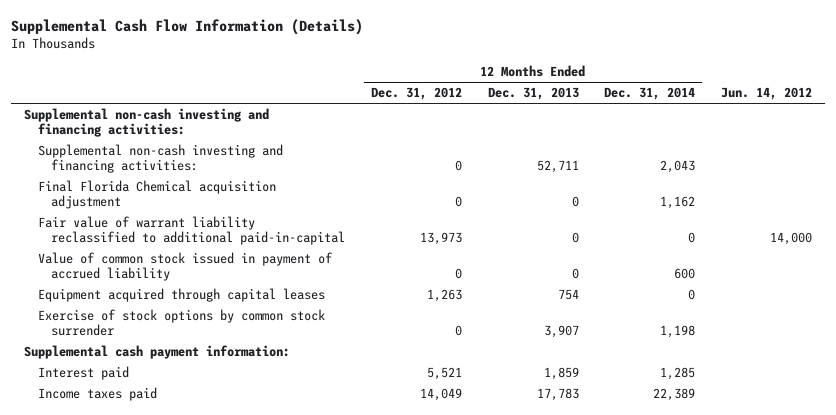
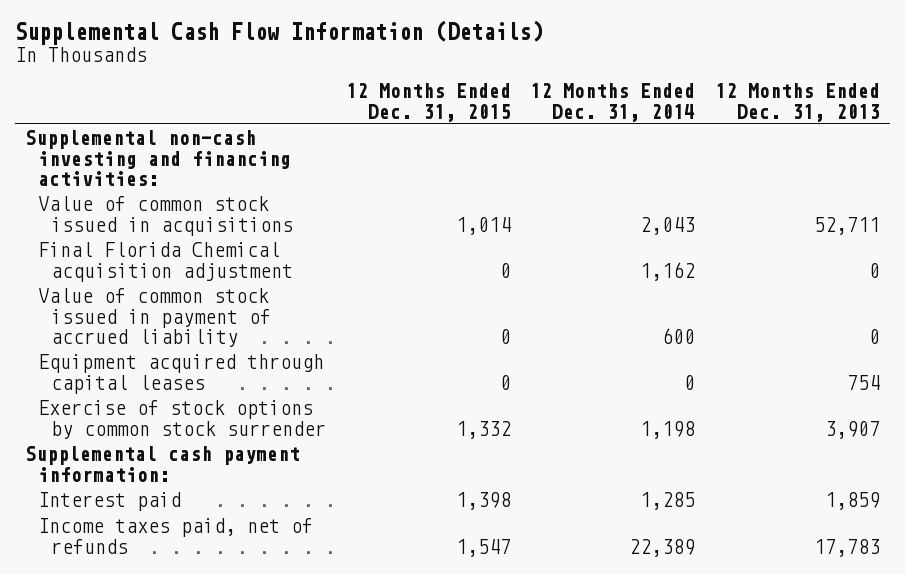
- | 12 Months Ended Dec. 31, 2012 | 12 Months Ended Dec. 31, 2013 | 12 Months Ended Dec. 31, 2014 | Jun. 14, 2012
+ | 12 Months Ended Dec. 31, 2015 | 12 Months Ended Dec. 31, 2014 | 12 Months Ended Dec. 31, 2013
- Supplemental non-cash investing and financing activities: | 0 | 52,711 | 2,043 |
+ Value of common stock issued in acquisitions | 1,014 | 2,043 | 52,711
- Fair value of warrant liability reclassified to additional paid-in-capital | 13,973 | 0 | 0 | 14,000
- Income taxes paid | 14,049 | 17,783 | 22,389 |
+ Income taxes paid, net of refunds | 1,547 | 22,389 | 17,783

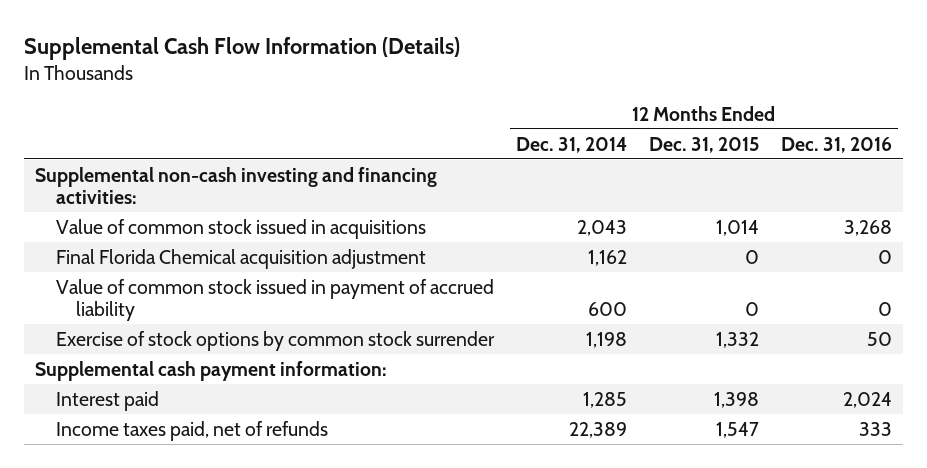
- | 12 Months Ended Dec. 31, 2015 | 12 Months Ended Dec. 31, 2014 | 12 Months Ended Dec. 31, 2013
+ | 12 Months Ended Dec. 31, 2014 | 12 Months Ended Dec. 31, 2015 | 12 Months Ended Dec. 31, 2016
- Equipment acquired through capital leases | 0 | 0 | 754

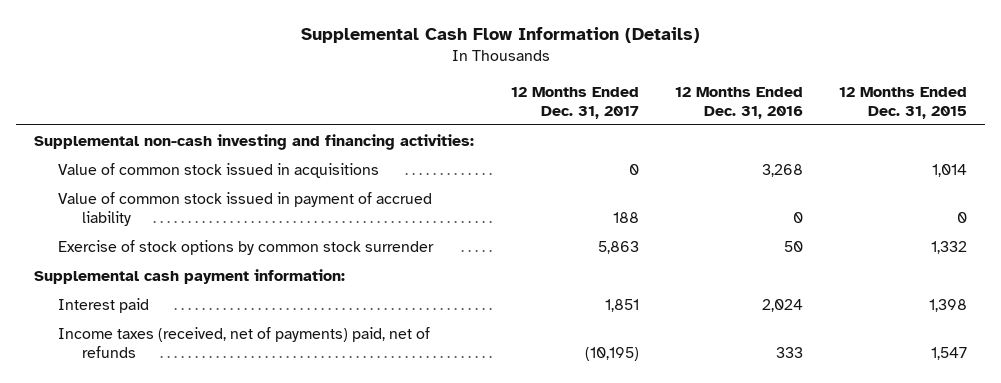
- | 12 Months Ended Dec. 31, 2014 | 12 Months Ended Dec. 31, 2015 | 12 Months Ended Dec. 31, 2016
+ | 12 Months Ended Dec. 31, 2017 | 12 Months Ended Dec. 31, 2016 | 12 Months Ended Dec. 31, 2015
- Final Florida Chemical acquisition adjustment | 1,162 | 0 | 0
- Income taxes paid, net of refunds | 22,389 | 1,547 | 333
+ Income taxes (received, net of payments) paid, net of refunds | (10,195) | 333 | 1,547

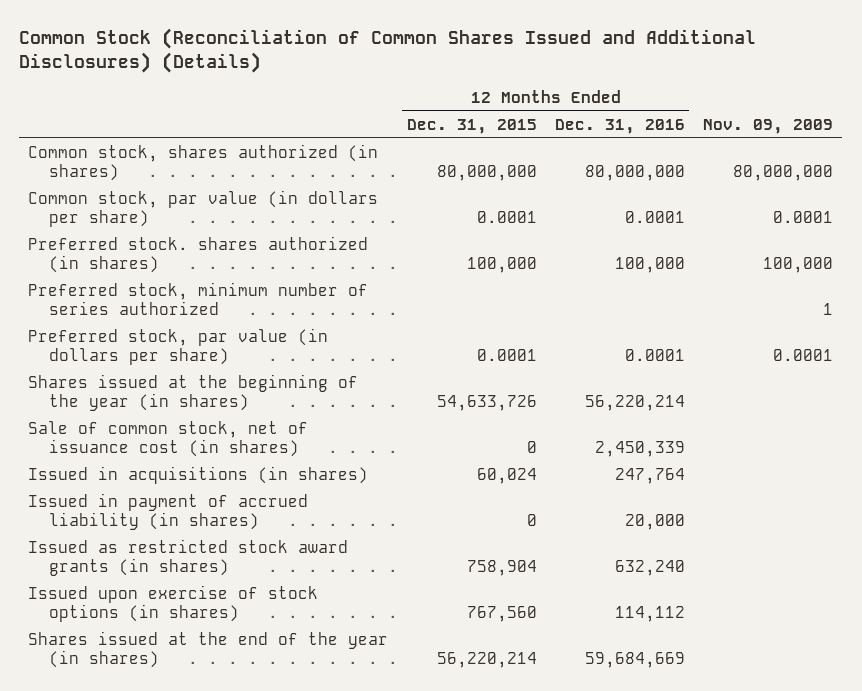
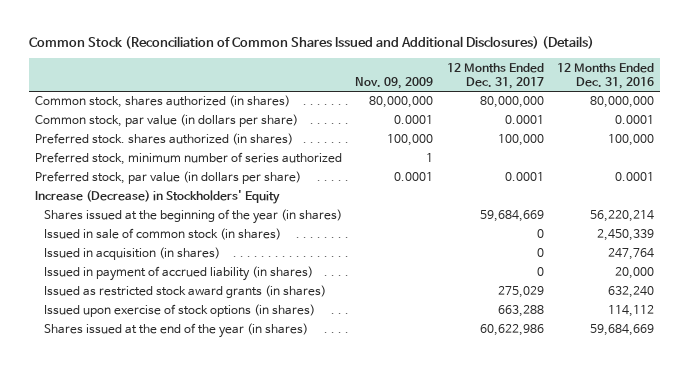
- | 12 Months Ended Dec. 31, 2015 | 12 Months Ended Dec. 31, 2016 | Nov. 09, 2009
+ | Nov. 09, 2009 | 12 Months Ended Dec. 31, 2017 | 12 Months Ended Dec. 31, 2016
+ Increase (Decrease) in Stockholders' Equity
- Sale of common stock, net of issuance cost (in shares) | 0 | 2,450,339 |
- Issued in acquisitions (in shares) | 60,024 | 247,764 |
+ Issued in sale of common stock (in shares) | | 0 | 2,450,339
+ Issued in acquisition (in shares) | | 0 | 247,764

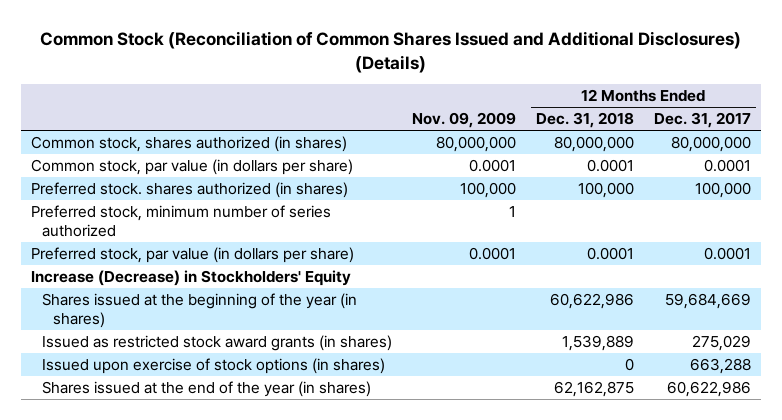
- | Nov. 09, 2009 | 12 Months Ended Dec. 31, 2017 | 12 Months Ended Dec. 31, 2016
+ | Nov. 09, 2009 | 12 Months Ended Dec. 31, 2018 | 12 Months Ended Dec. 31, 2017
- Issued in sale of common stock (in shares) | | 0 | 2,450,339
- Issued in acquisition (in shares) | | 0 | 247,764
- Issued in payment of accrued liability (in shares) | | 0 | 20,000

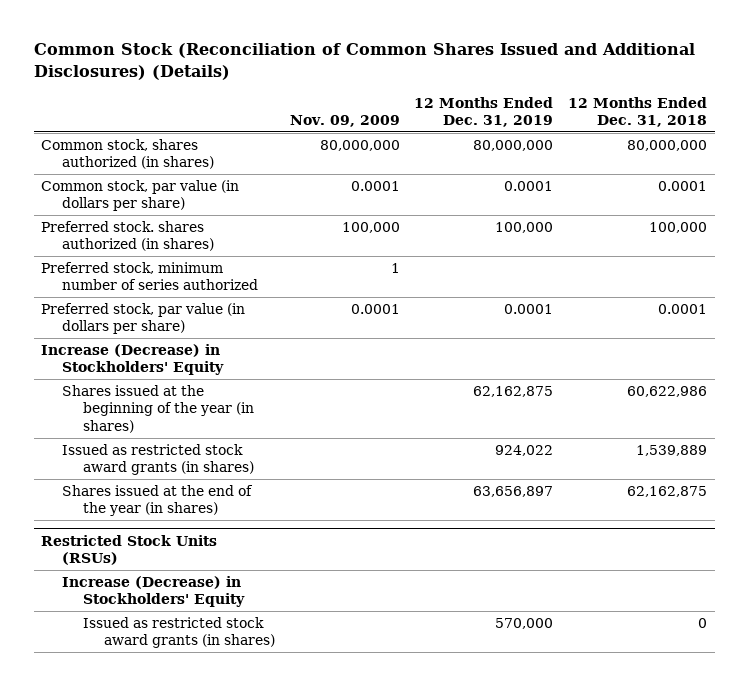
- | Nov. 09, 2009 | 12 Months Ended Dec. 31, 2018 | 12 Months Ended Dec. 31, 2017
+ | Nov. 09, 2009 | 12 Months Ended Dec. 31, 2019 | 12 Months Ended Dec. 31, 2018
- Issued upon exercise of stock options (in shares) | | 0 | 663,288
+ Restricted Stock Units (RSUs)
+ Increase (Decrease) in Stockholders' Equity
+ Issued as restricted stock award grants (in shares) | | 570,000 | 0

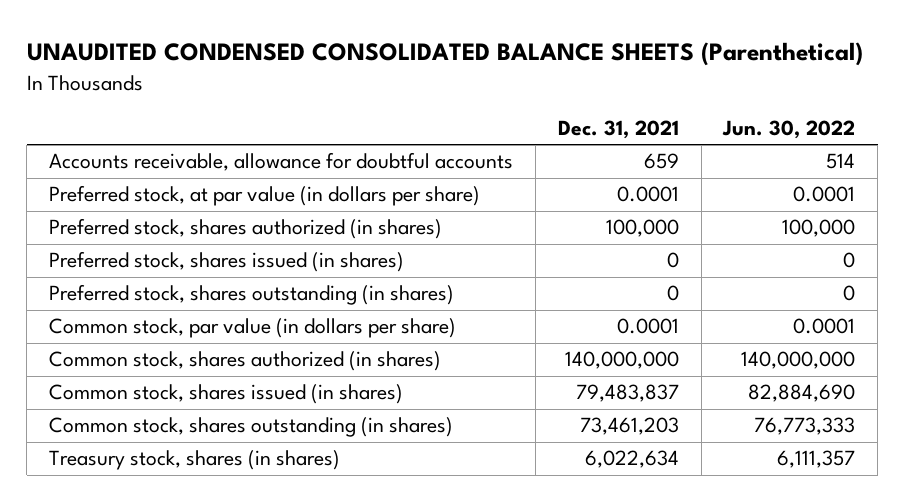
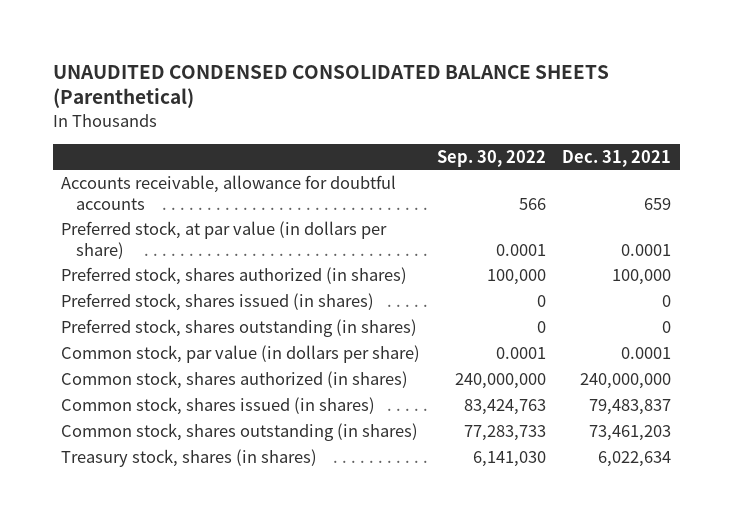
- | Dec. 31, 2021 | Jun. 30, 2022
+ | Sep. 30, 2022 | Dec. 31, 2021
- Common stock, shares authorized (in shares) | 140,000,000 | 140,000,000
+ Common stock, shares authorized (in shares) | 240,000,000 | 240,000,000

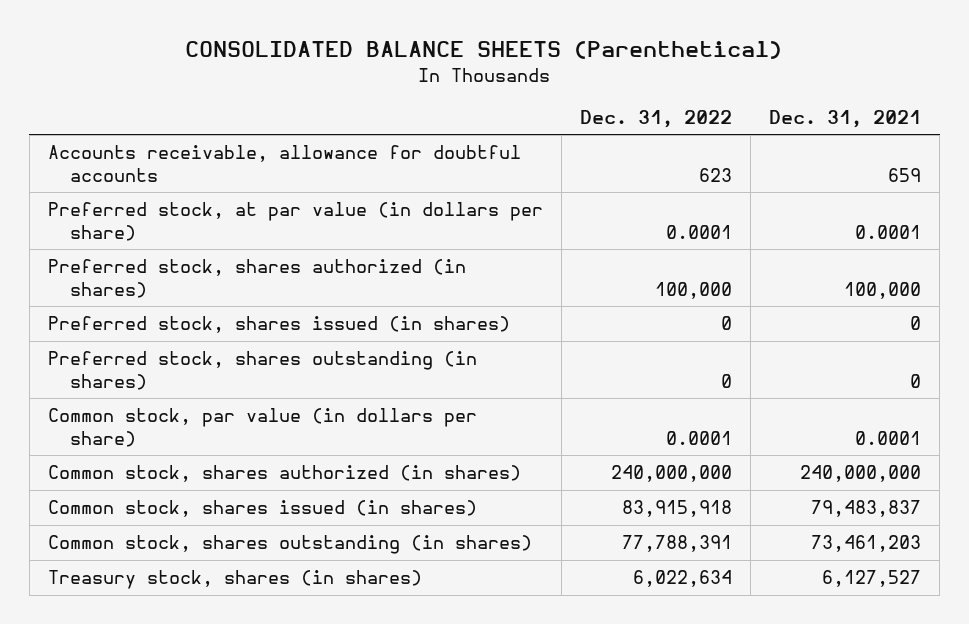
- UNAUDITED CONDENSED CONSOLIDATED BALANCE SHEETS (Parenthetical)
+ CONSOLIDATED BALANCE SHEETS (Parenthetical)
- | Sep. 30, 2022 | Dec. 31, 2021
+ | Dec. 31, 2022 | Dec. 31, 2021
- Treasury stock, shares (in shares) | 6,141,030 | 6,022,634
+ Treasury stock, shares (in shares) | 6,022,634 | 6,127,527

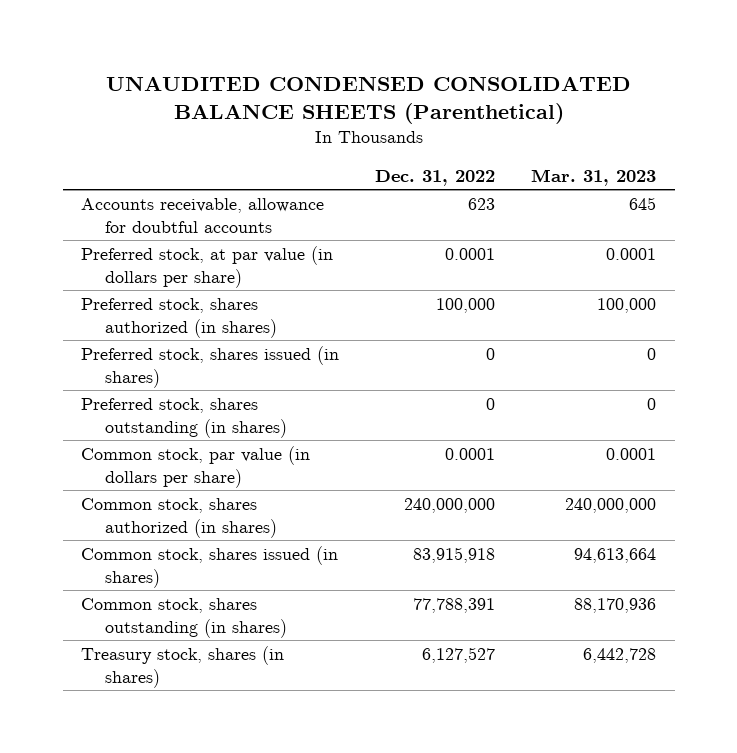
- CONSOLIDATED BALANCE SHEETS (Parenthetical)
+ UNAUDITED CONDENSED CONSOLIDATED BALANCE SHEETS (Parenthetical)
- | Dec. 31, 2022 | Dec. 31, 2021
+ | Dec. 31, 2022 | Mar. 31, 2023
- Treasury stock, shares (in shares) | 6,022,634 | 6,127,527
+ Treasury stock, shares (in shares) | 6,127,527 | 6,442,728

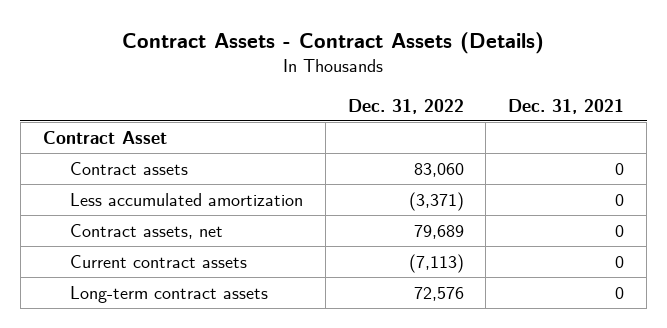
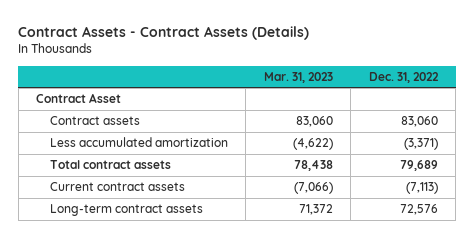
- | Dec. 31, 2022 | Dec. 31, 2021
+ | Mar. 31, 2023 | Dec. 31, 2022
- Contract assets, net | 79,689 | 0
+ Total contract assets | 78,438 | 79,689

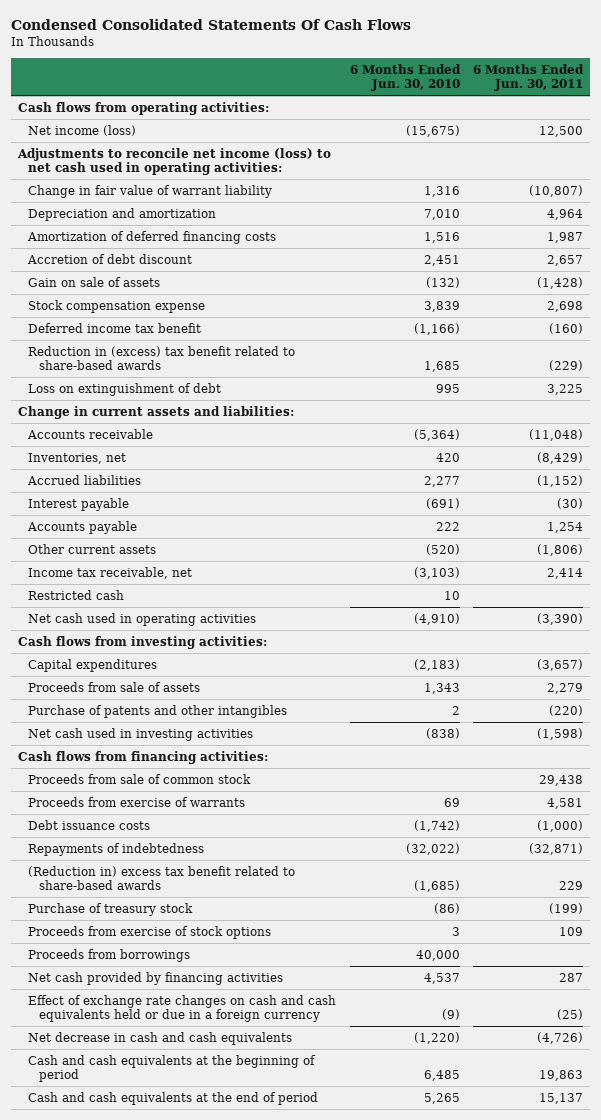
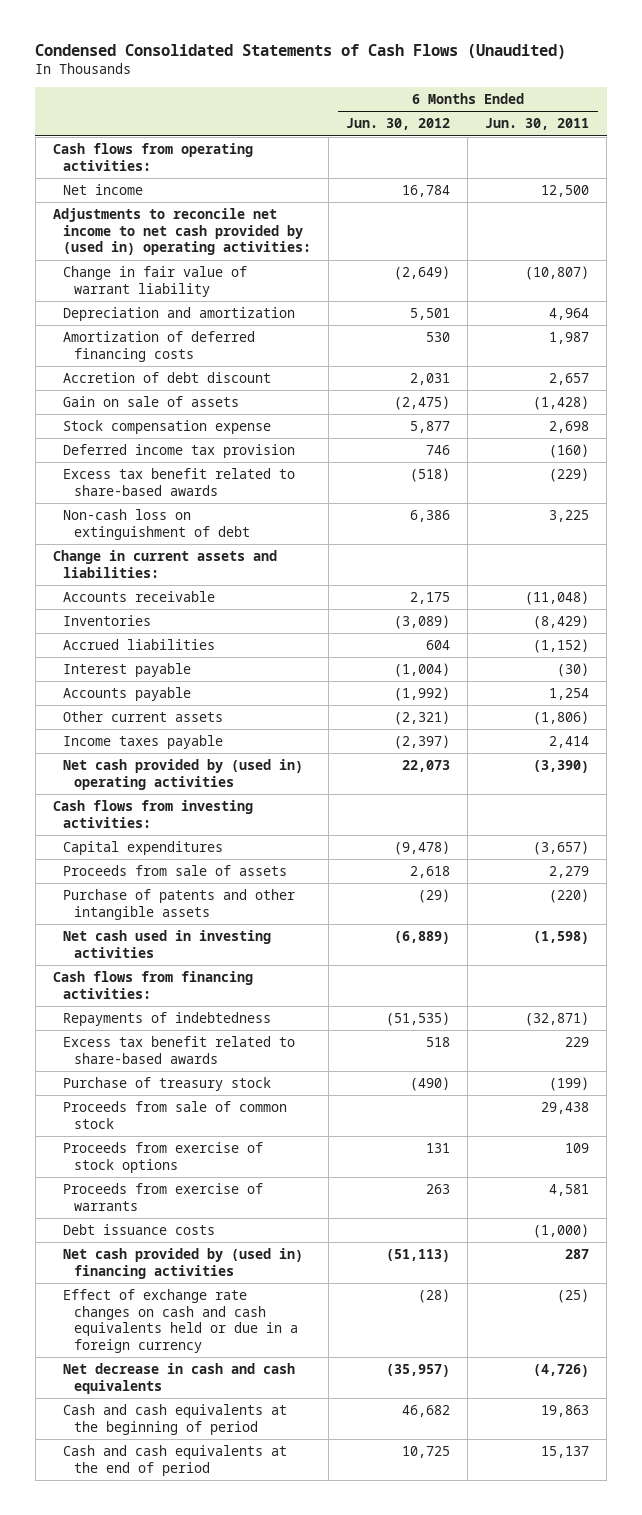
- Condensed Consolidated Statements Of Cash Flows
+ Condensed Consolidated Statements of Cash Flows (Unaudited)
- | 6 Months Ended Jun. 30, 2010 | 6 Months Ended Jun. 30, 2011
+ | 6 Months Ended Jun. 30, 2012 | 6 Months Ended Jun. 30, 2011
- Net income (loss) | (15,675) | 12,500
- Adjustments to reconcile net income (loss) to net cash used in operating activities:
+ Net income | 16,784 | 12,500
+ Adjustments to reconcile net income to net cash provided by (used in) operating activities:
- Deferred income tax benefit | (1,166) | (160)
- Reduction in (excess) tax benefit related to share-based awards | 1,685 | (229)
- Loss on extinguishment of debt | 995 | 3,225
+ Deferred income tax provision | 746 | (160)
+ Excess tax benefit related to share-based awards | (518) | (229)
+ Non-cash loss on extinguishment of debt | 6,386 | 3,225
- Inventories, net | 420 | (8,429)
+ Inventories | (3,089) | (8,429)
- Income tax receivable, net | (3,103) | 2,414
- Restricted cash | 10 |
- Net cash used in operating activities | (4,910) | (3,390)
+ Income taxes payable | (2,397) | 2,414
+ Net cash provided by (used in) operating activities | 22,073 | (3,390)
- Purchase of patents and other intangibles | 2 | (220)
+ Purchase of patents and other intangible assets | (29) | (220)
- (Reduction in) excess tax benefit related to share-based awards | (1,685) | 229
+ Excess tax benefit related to share-based awards | 518 | 229
moved down: Proceeds from sale of common stock | | 29,438
- Proceeds from borrowings | 40,000 |
- Net cash provided by financing activities | 4,537 | 287
moved down: Proceeds from exercise of warrants | 263 | 4,581
moved down: Debt issuance costs | | (1,000)
+ Net cash provided by (used in) financing activities | (51,113) | 287

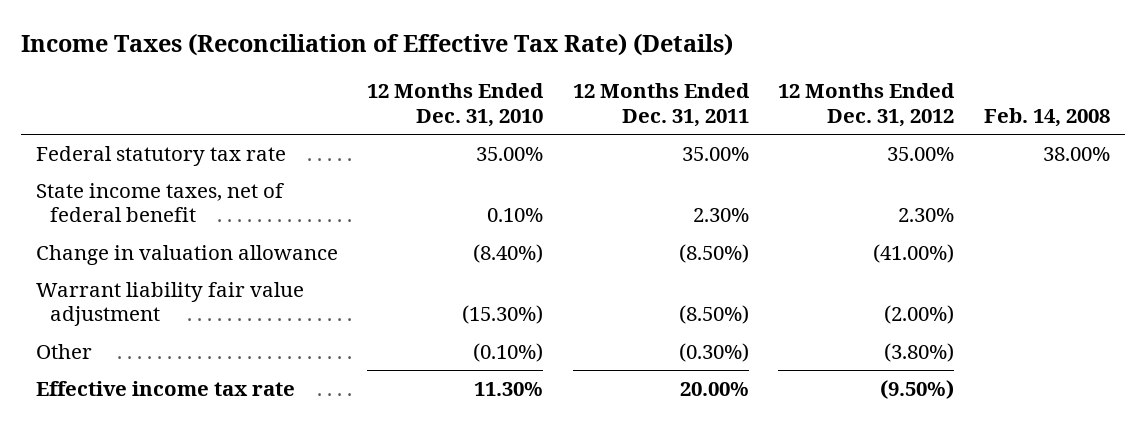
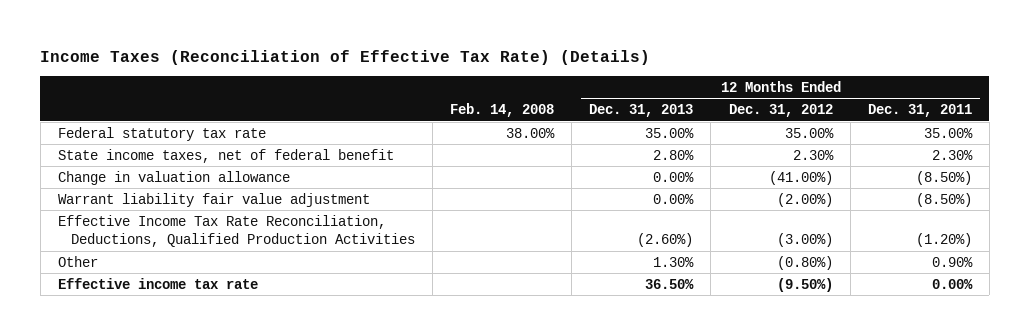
- | 12 Months Ended Dec. 31, 2010 | 12 Months Ended Dec. 31, 2011 | 12 Months Ended Dec. 31, 2012 | Feb. 14, 2008
+ | Feb. 14, 2008 | 12 Months Ended Dec. 31, 2013 | 12 Months Ended Dec. 31, 2012 | 12 Months Ended Dec. 31, 2011
- Other | (0.10%) | (0.30%) | (3.80%) |
- Effective income tax rate | 11.30% | 20.00% | (9.50%) |
+ Effective Income Tax Rate Reconciliation, Deductions, Qualified Production Activities | | (2.60%) | (3.00%) | (1.20%)
+ Other | | 1.30% | (0.80%) | 0.90%
+ Effective income tax rate | | 36.50% | (9.50%) | 0.00%

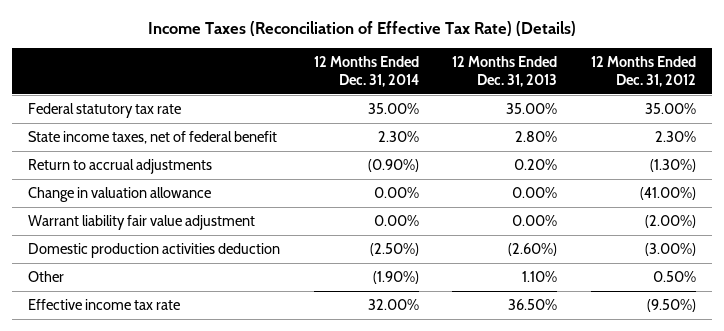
- | Feb. 14, 2008 | 12 Months Ended Dec. 31, 2013 | 12 Months Ended Dec. 31, 2012 | 12 Months Ended Dec. 31, 2011
+ | 12 Months Ended Dec. 31, 2014 | 12 Months Ended Dec. 31, 2013 | 12 Months Ended Dec. 31, 2012
+ Return to accrual adjustments | (0.90%) | 0.20% | (1.30%)
- Effective Income Tax Rate Reconciliation, Deductions, Qualified Production Activities | | (2.60%) | (3.00%) | (1.20%)
- Other | | 1.30% | (0.80%) | 0.90%
+ Domestic production activities deduction | (2.50%) | (2.60%) | (3.00%)
+ Other | (1.90%) | 1.10% | 0.50%

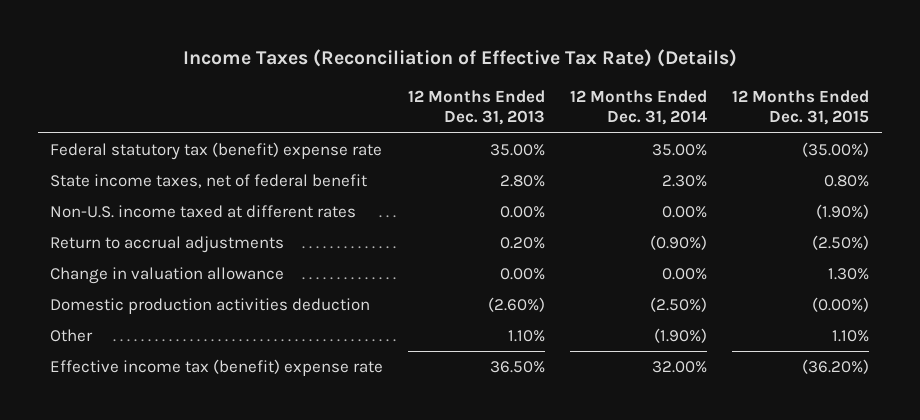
- | 12 Months Ended Dec. 31, 2014 | 12 Months Ended Dec. 31, 2013 | 12 Months Ended Dec. 31, 2012
+ | 12 Months Ended Dec. 31, 2013 | 12 Months Ended Dec. 31, 2014 | 12 Months Ended Dec. 31, 2015
- Federal statutory tax rate | 35.00% | 35.00% | 35.00%
+ Federal statutory tax (benefit) expense rate | 35.00% | 35.00% | (35.00%)
+ Non-U.S. income taxed at different rates | 0.00% | 0.00% | (1.90%)
- Warrant liability fair value adjustment | 0.00% | 0.00% | (2.00%)
- Effective income tax rate | 32.00% | 36.50% | (9.50%)
+ Effective income tax (benefit) expense rate | 36.50% | 32.00% | (36.20%)

